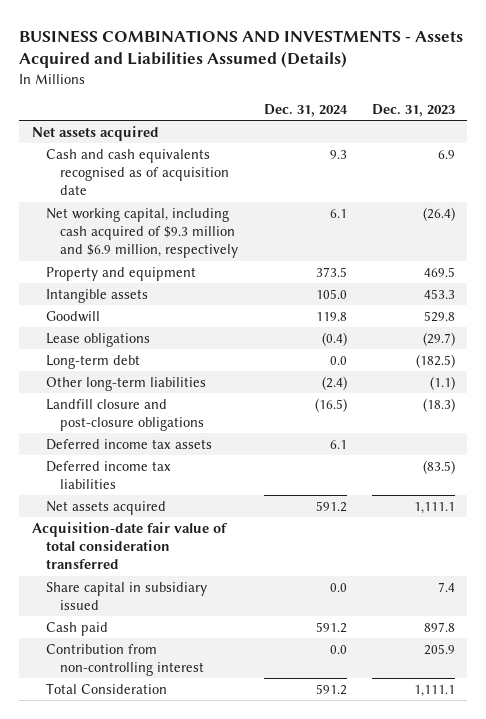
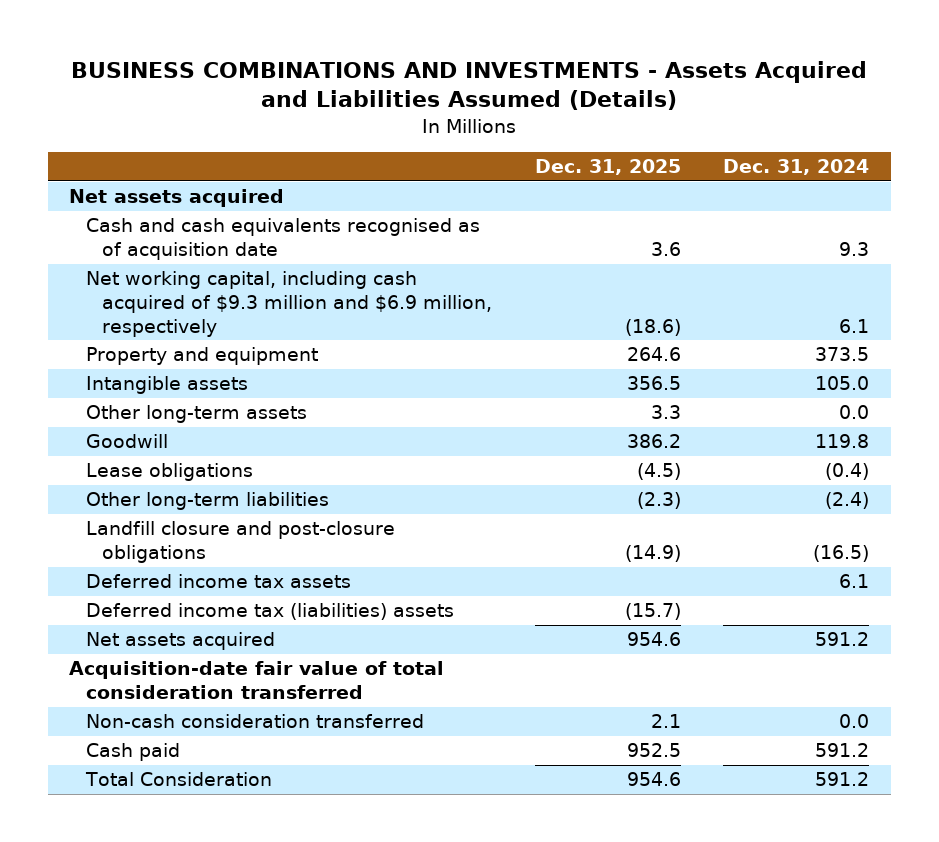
- | Dec. 31, 2024 | Dec. 31, 2023
+ | Dec. 31, 2025 | Dec. 31, 2024
+ Other long-term assets | 3.3 | 0.0
- Long-term debt | 0.0 | (182.5)
- Deferred income tax liabilities | | (83.5)
+ Deferred income tax (liabilities) assets | (15.7) |
- Share capital in subsidiary issued | 0.0 | 7.4
+ Non-cash consideration transferred | 2.1 | 0.0
- Contribution from non-controlling interest | 0.0 | 205.9

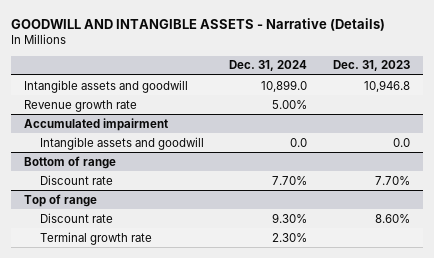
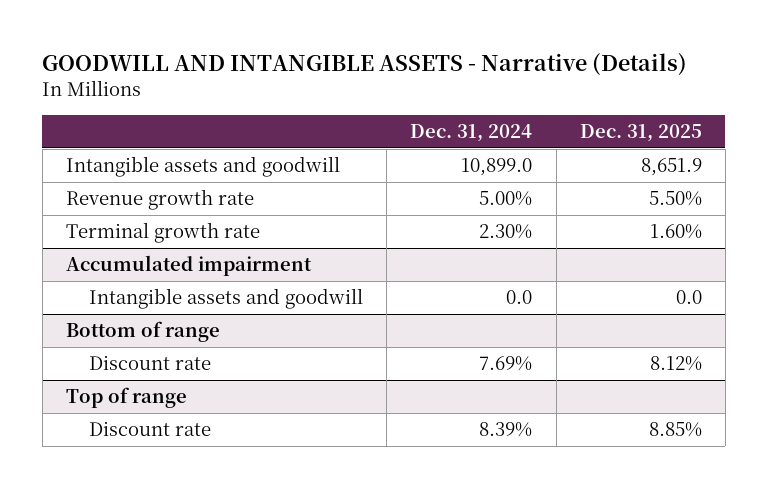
- | Dec. 31, 2024 | Dec. 31, 2023
+ | Dec. 31, 2024 | Dec. 31, 2025
+ Terminal growth rate | 2.30% | 1.60%
@ Bottom of range
- Discount rate | 7.70% | 7.70%
+ Discount rate | 7.69% | 8.12%
@ Top of range
- Discount rate | 9.30% | 8.60%
- Terminal growth rate | 2.30% |
+ Discount rate | 8.39% | 8.85%

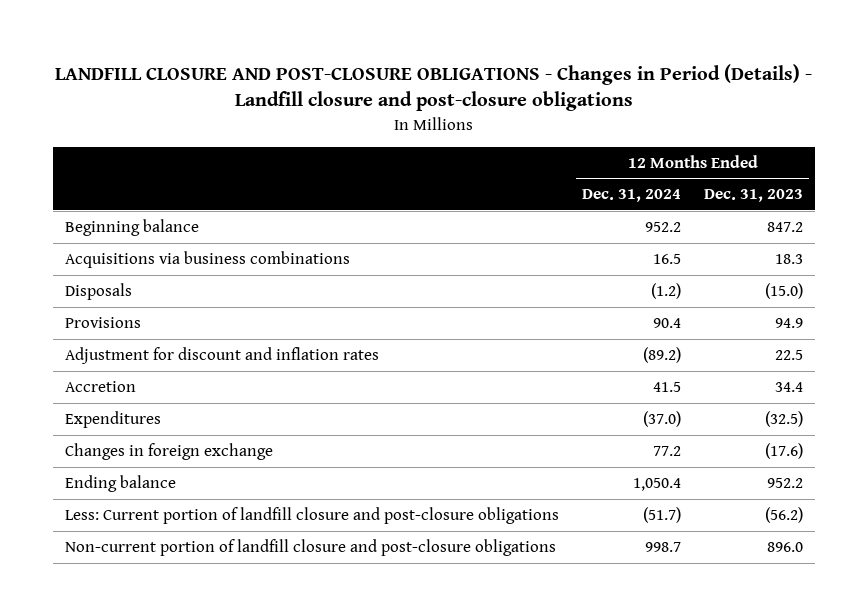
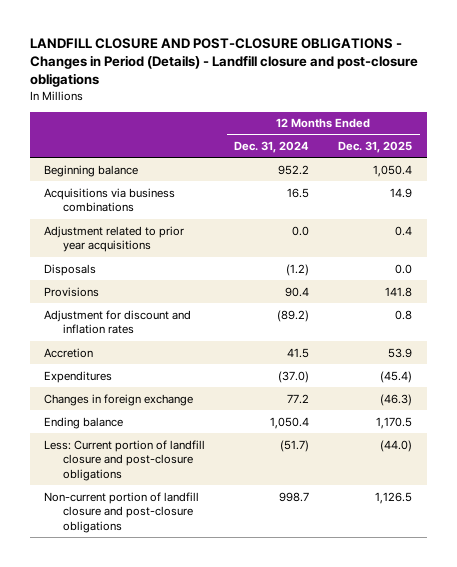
- | 12 Months Ended Dec. 31, 2024 | 12 Months Ended Dec. 31, 2023
+ | 12 Months Ended Dec. 31, 2024 | 12 Months Ended Dec. 31, 2025
+ Adjustment related to prior year acquisitions | 0.0 | 0.4

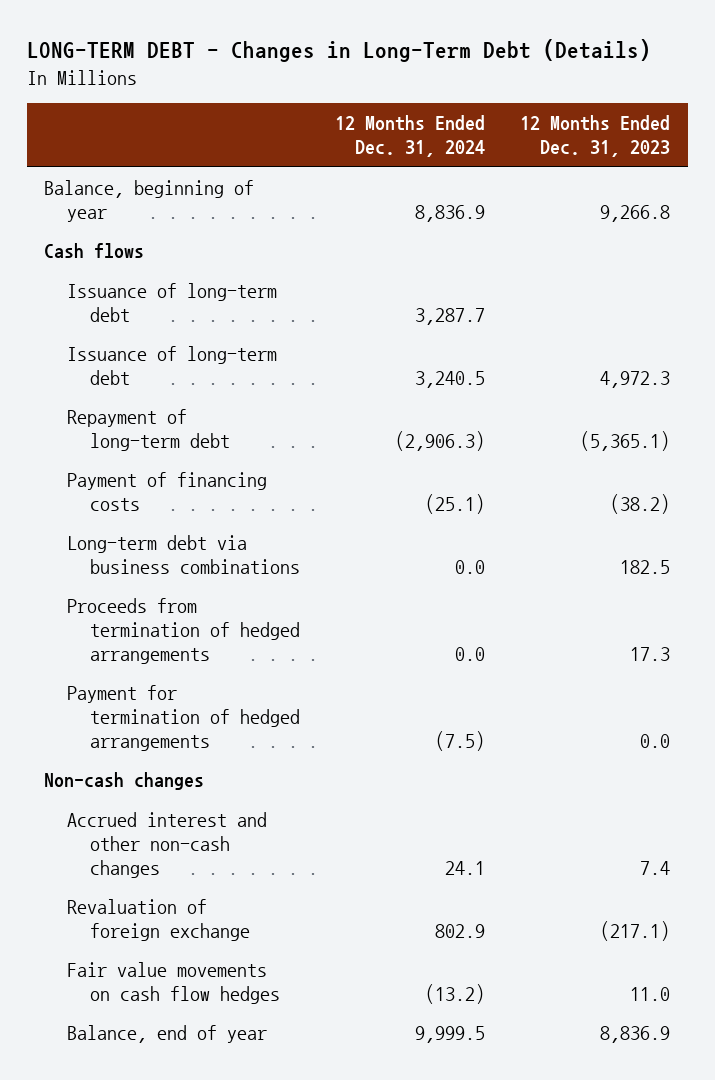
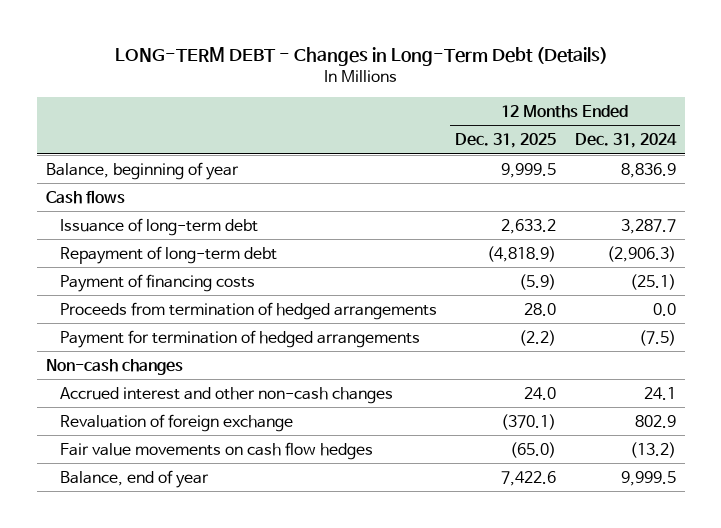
- | 12 Months Ended Dec. 31, 2024 | 12 Months Ended Dec. 31, 2023
+ | 12 Months Ended Dec. 31, 2025 | 12 Months Ended Dec. 31, 2024
- Issuance of long-term debt | 3,240.5 | 4,972.3
- Long-term debt via business combinations | 0.0 | 182.5

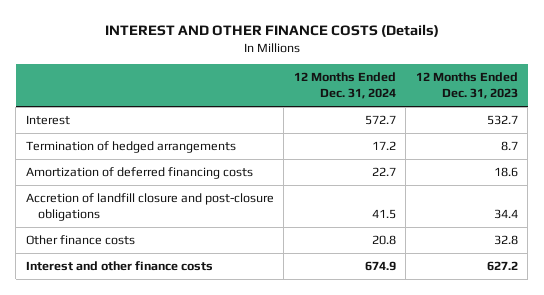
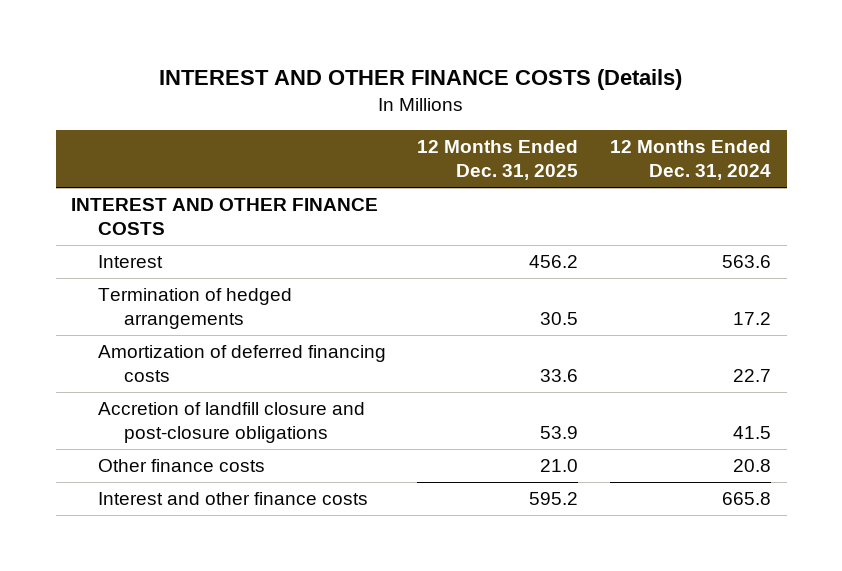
- | 12 Months Ended Dec. 31, 2024 | 12 Months Ended Dec. 31, 2023
+ | 12 Months Ended Dec. 31, 2025 | 12 Months Ended Dec. 31, 2024
- Interest | 572.7 | 532.7
+ INTEREST AND OTHER FINANCE COSTS
+ Interest | 456.2 | 563.6
- Interest and other finance costs | 674.9 | 627.2
+ Interest and other finance costs | 595.2 | 665.8

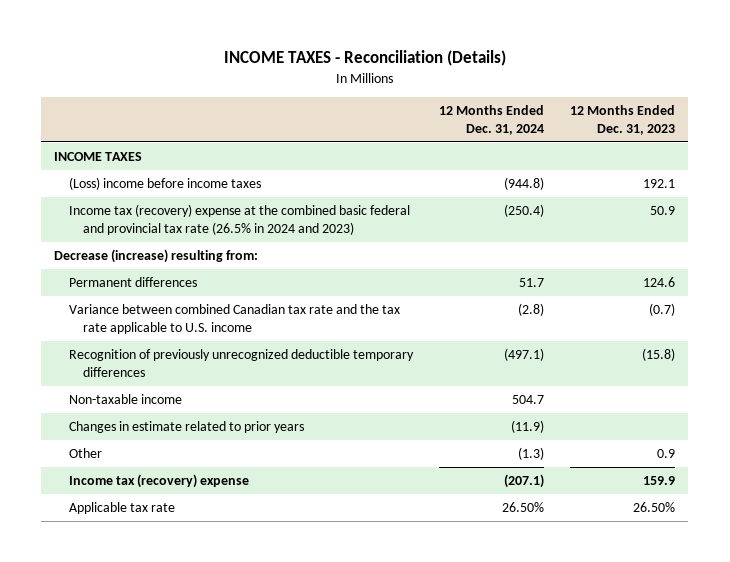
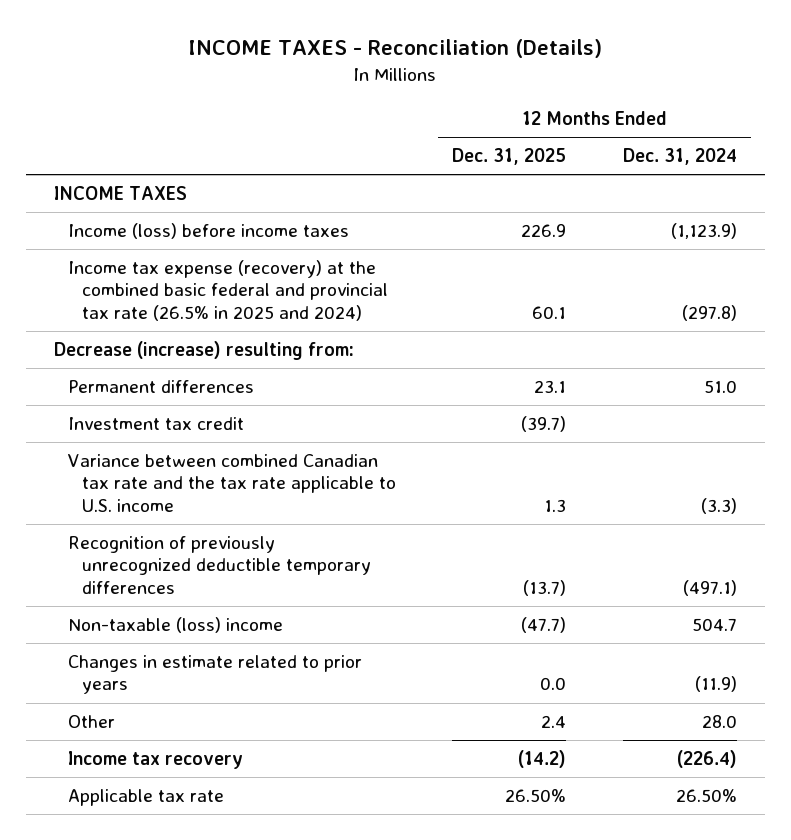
- | 12 Months Ended Dec. 31, 2024 | 12 Months Ended Dec. 31, 2023
+ | 12 Months Ended Dec. 31, 2025 | 12 Months Ended Dec. 31, 2024
- (Loss) income before income taxes | (944.8) | 192.1
- Income tax (recovery) expense at the combined basic federal and provincial tax rate (26.5% in 2024 and 2023) | (250.4) | 50.9
+ Income (loss) before income taxes | 226.9 | (1,123.9)
+ Income tax expense (recovery) at the combined basic federal and provincial tax rate (26.5% in 2025 and 2024) | 60.1 | (297.8)
- Permanent differences | 51.7 | 124.6
- Variance between combined Canadian tax rate and the tax rate applicable to U.S. income | (2.8) | (0.7)
+ Permanent differences | 23.1 | 51.0
+ Investment tax credit | (39.7) |
+ Variance between combined Canadian tax rate and the tax rate applicable to U.S. income | 1.3 | (3.3)
- Non-taxable income | 504.7 |
+ Non-taxable (loss) income | (47.7) | 504.7
- Other | (1.3) | 0.9
- Income tax (recovery) expense | (207.1) | 159.9
+ Other | 2.4 | 28.0
+ Income tax recovery | (14.2) | (226.4)

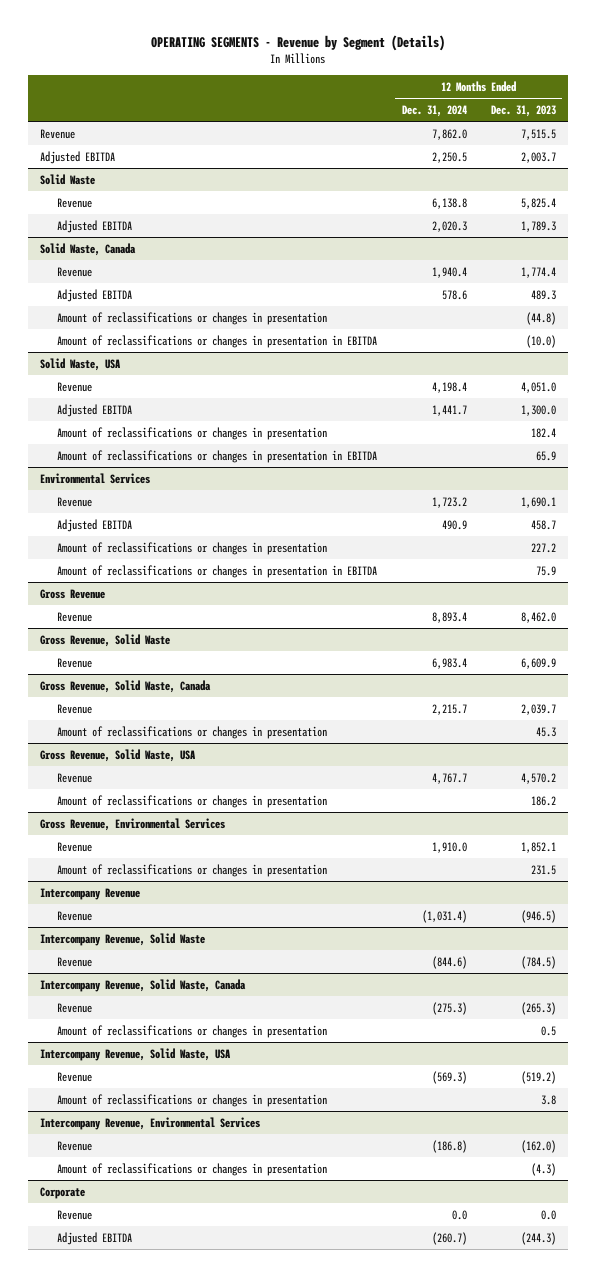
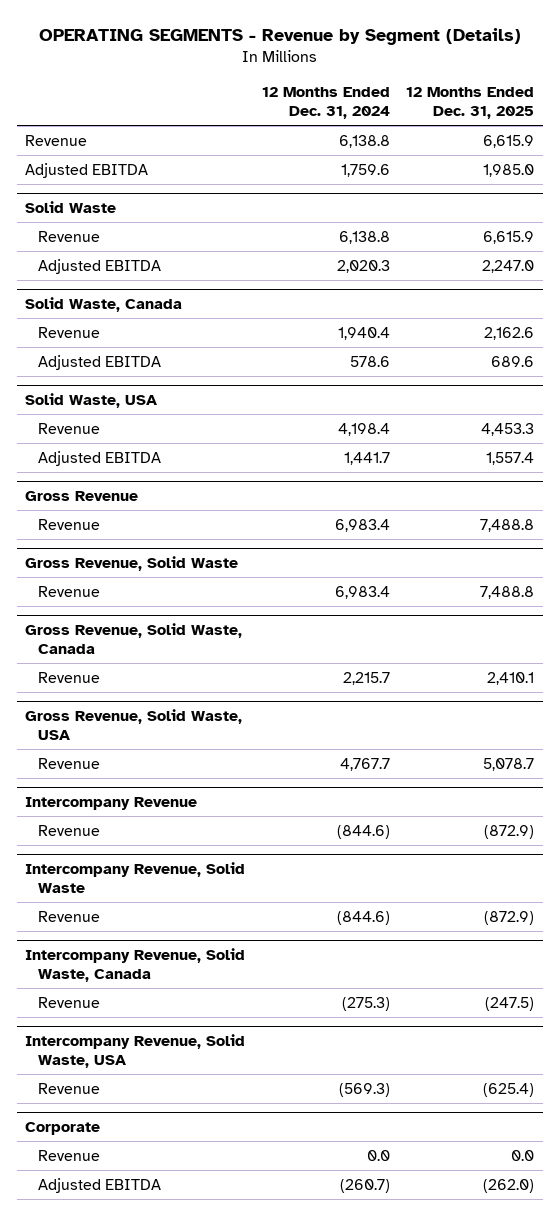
- | 12 Months Ended Dec. 31, 2024 | 12 Months Ended Dec. 31, 2023
+ | 12 Months Ended Dec. 31, 2024 | 12 Months Ended Dec. 31, 2025
- Revenue | 7,862.0 | 7,515.5
- Adjusted EBITDA | 2,250.5 | 2,003.7
+ Revenue | 6,138.8 | 6,615.9
+ Adjusted EBITDA | 1,759.6 | 1,985.0
@ Solid Waste, Canada
- Amount of reclassifications or changes in presentation | | (44.8)
- Amount of reclassifications or changes in presentation in EBITDA | | (10.0)
@ Solid Waste, USA
- Amount of reclassifications or changes in presentation | | 182.4
- Amount of reclassifications or changes in presentation in EBITDA | | 65.9
- Environmental Services
- Revenue | 1,723.2 | 1,690.1
- Adjusted EBITDA | 490.9 | 458.7
- Amount of reclassifications or changes in presentation | | 227.2
- Amount of reclassifications or changes in presentation in EBITDA | | 75.9
@ Gross Revenue
- Revenue | 8,893.4 | 8,462.0
+ Revenue | 6,983.4 | 7,488.8
@ Gross Revenue, Solid Waste, Canada
- Amount of reclassifications or changes in presentation | | 45.3
@ Gross Revenue, Solid Waste, USA
- Amount of reclassifications or changes in presentation | | 186.2
- Gross Revenue, Environmental Services
- Revenue | 1,910.0 | 1,852.1
- Amount of reclassifications or changes in presentation | | 231.5
@ Intercompany Revenue
- Revenue | (1,031.4) | (946.5)
+ Revenue | (844.6) | (872.9)
@ Intercompany Revenue, Solid Waste, Canada
- Amount of reclassifications or changes in presentation | | 0.5
@ Intercompany Revenue, Solid Waste, USA
- Amount of reclassifications or changes in presentation | | 3.8
- Intercompany Revenue, Environmental Services
- Revenue | (186.8) | (162.0)
- Amount of reclassifications or changes in presentation | | (4.3)

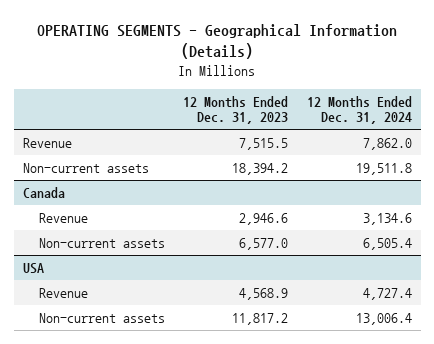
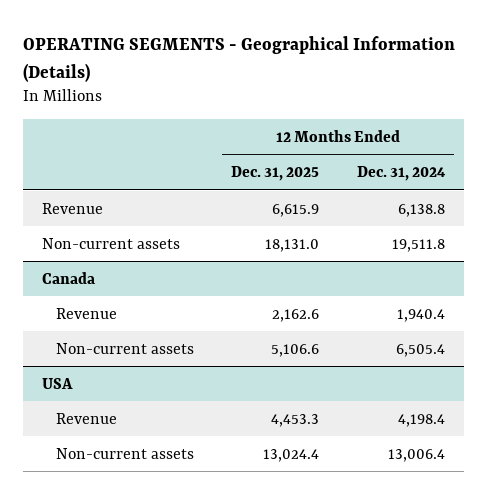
- | 12 Months Ended Dec. 31, 2023 | 12 Months Ended Dec. 31, 2024
+ | 12 Months Ended Dec. 31, 2025 | 12 Months Ended Dec. 31, 2024
- Revenue | 7,515.5 | 7,862.0
+ Revenue | 6,615.9 | 6,138.8
@ Canada
- Revenue | 2,946.6 | 3,134.6
+ Revenue | 2,162.6 | 1,940.4
@ USA
- Revenue | 4,568.9 | 4,727.4
+ Revenue | 4,453.3 | 4,198.4

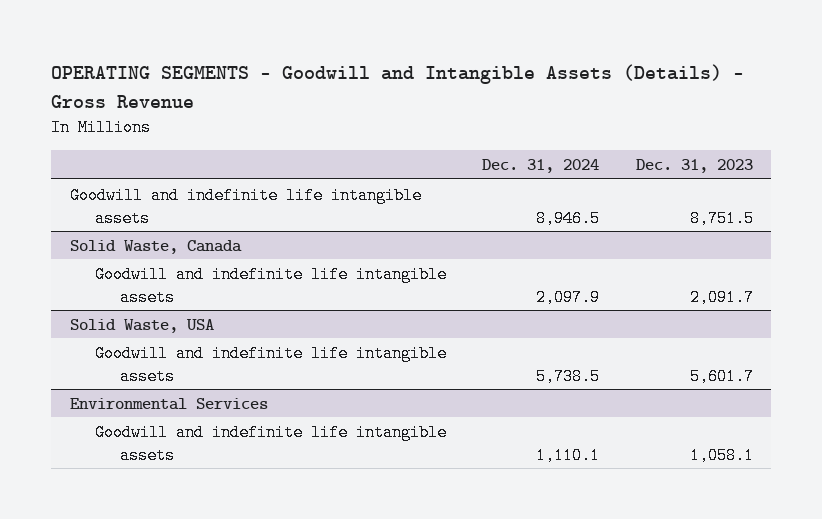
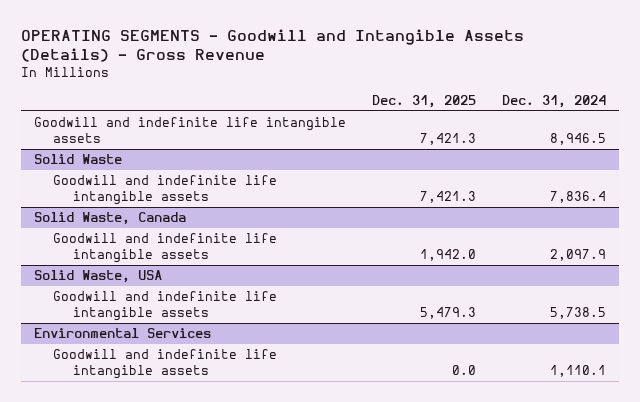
- | Dec. 31, 2024 | Dec. 31, 2023
+ | Dec. 31, 2025 | Dec. 31, 2024
+ Solid Waste
+ Goodwill and indefinite life intangible assets | 7,421.3 | 7,836.4

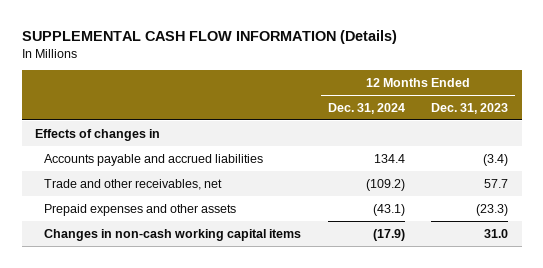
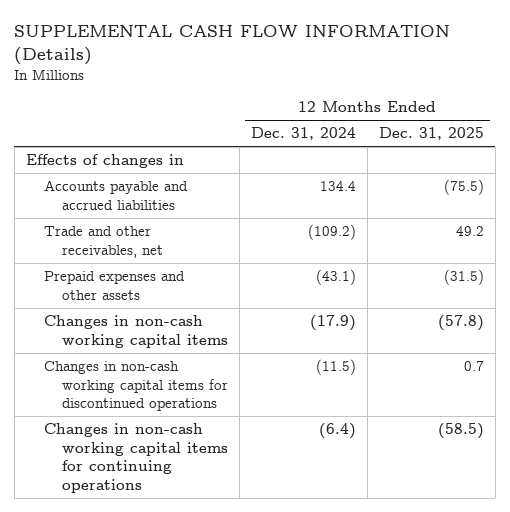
- | 12 Months Ended Dec. 31, 2024 | 12 Months Ended Dec. 31, 2023
+ | 12 Months Ended Dec. 31, 2024 | 12 Months Ended Dec. 31, 2025
+ Changes in non-cash working capital items for discontinued operations | (11.5) | 0.7
+ Changes in non-cash working capital items for continuing operations | (6.4) | (58.5)

